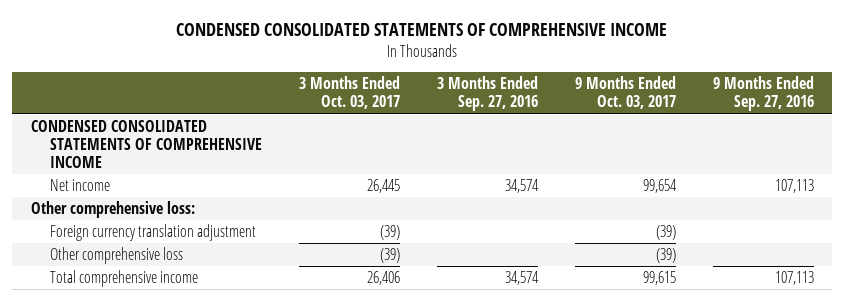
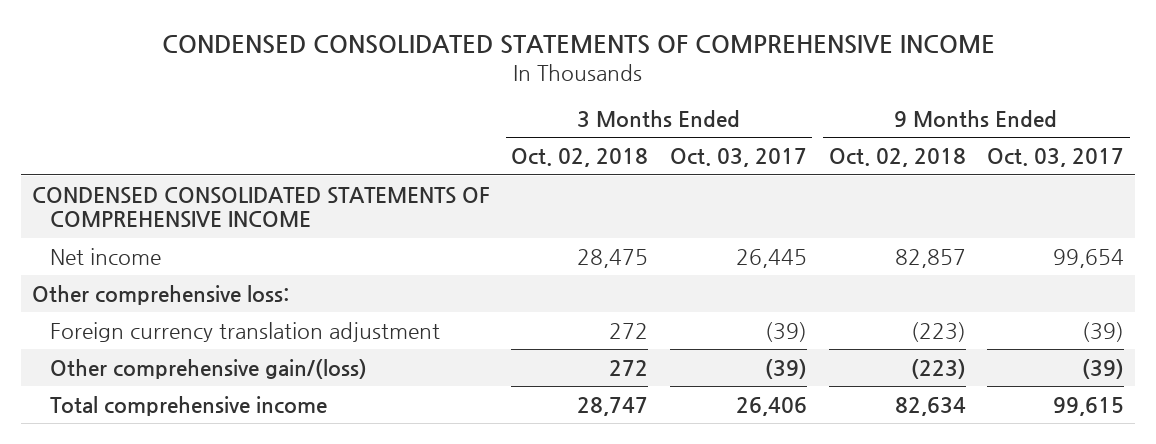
- | 3 Months Ended Oct. 03, 2017 | 3 Months Ended Sep. 27, 2016 | 9 Months Ended Oct. 03, 2017 | 9 Months Ended Sep. 27, 2016
+ | 3 Months Ended Oct. 02, 2018 | 3 Months Ended Oct. 03, 2017 | 9 Months Ended Oct. 02, 2018 | 9 Months Ended Oct. 03, 2017
- Other comprehensive loss | (39) | | (39) |
+ Other comprehensive gain/(loss) | 272 | (39) | (223) | (39)

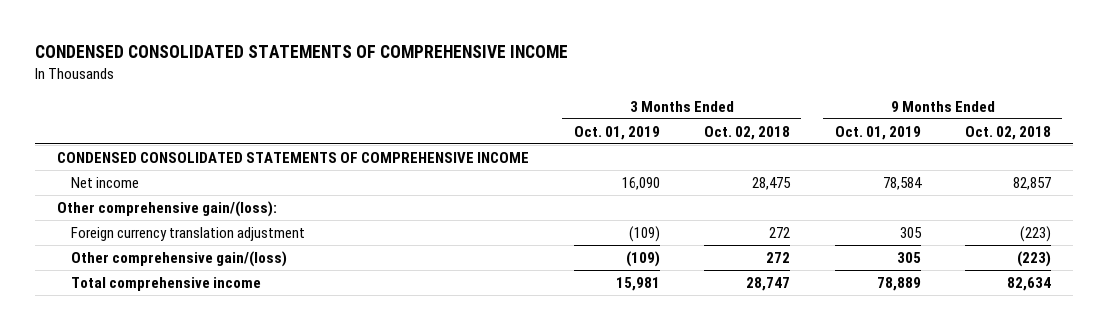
- | 3 Months Ended Oct. 02, 2018 | 3 Months Ended Oct. 03, 2017 | 9 Months Ended Oct. 02, 2018 | 9 Months Ended Oct. 03, 2017
+ | 3 Months Ended Oct. 01, 2019 | 3 Months Ended Oct. 02, 2018 | 9 Months Ended Oct. 01, 2019 | 9 Months Ended Oct. 02, 2018
- Other comprehensive loss:
+ Other comprehensive gain/(loss):

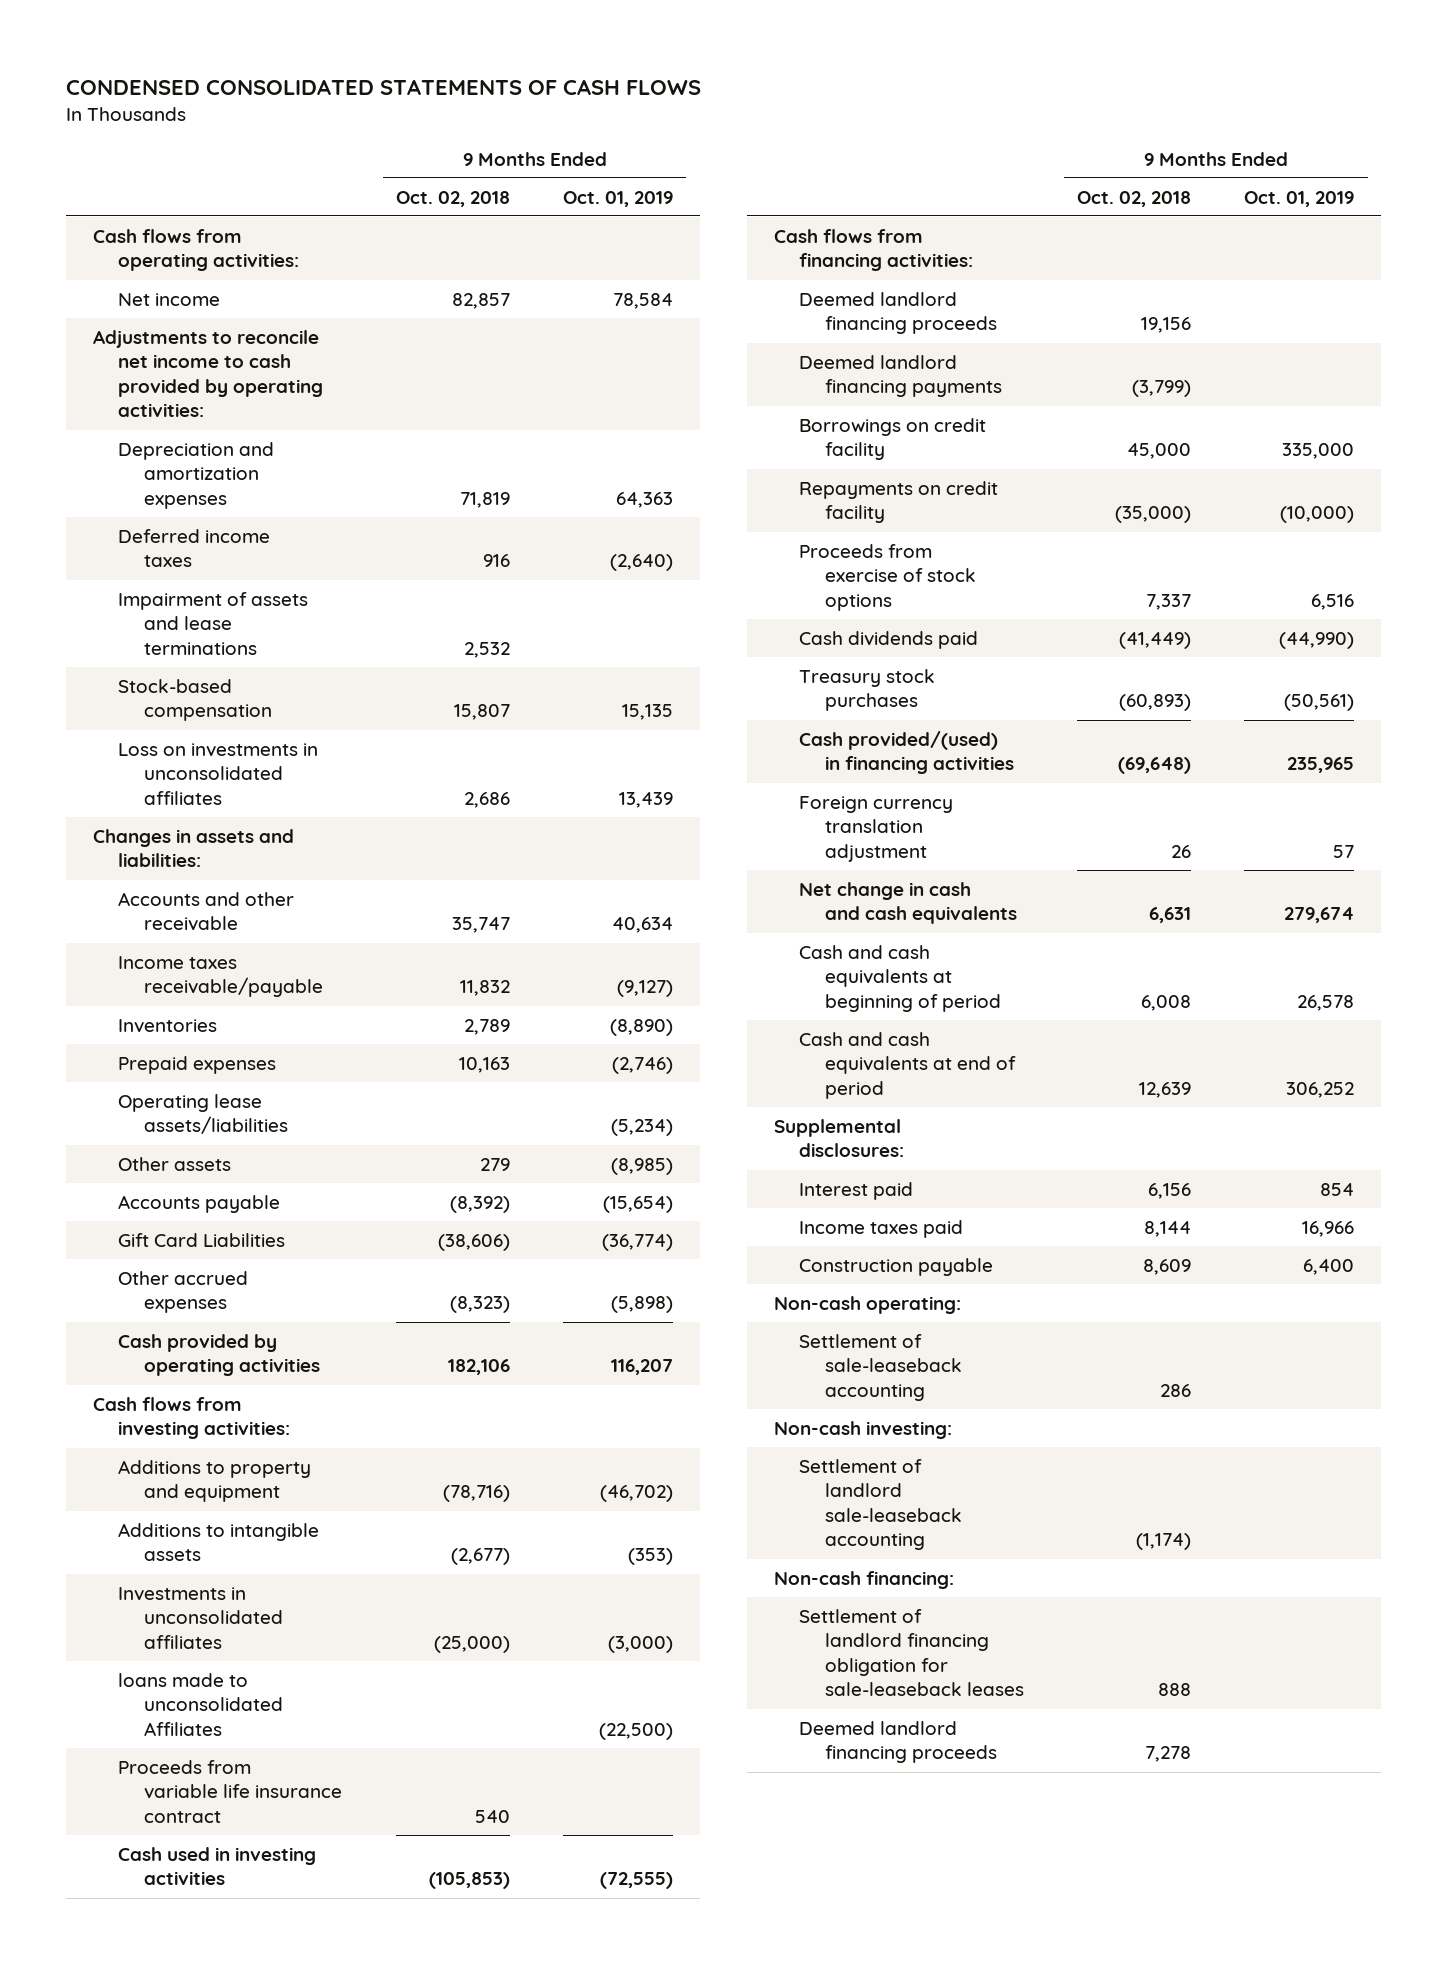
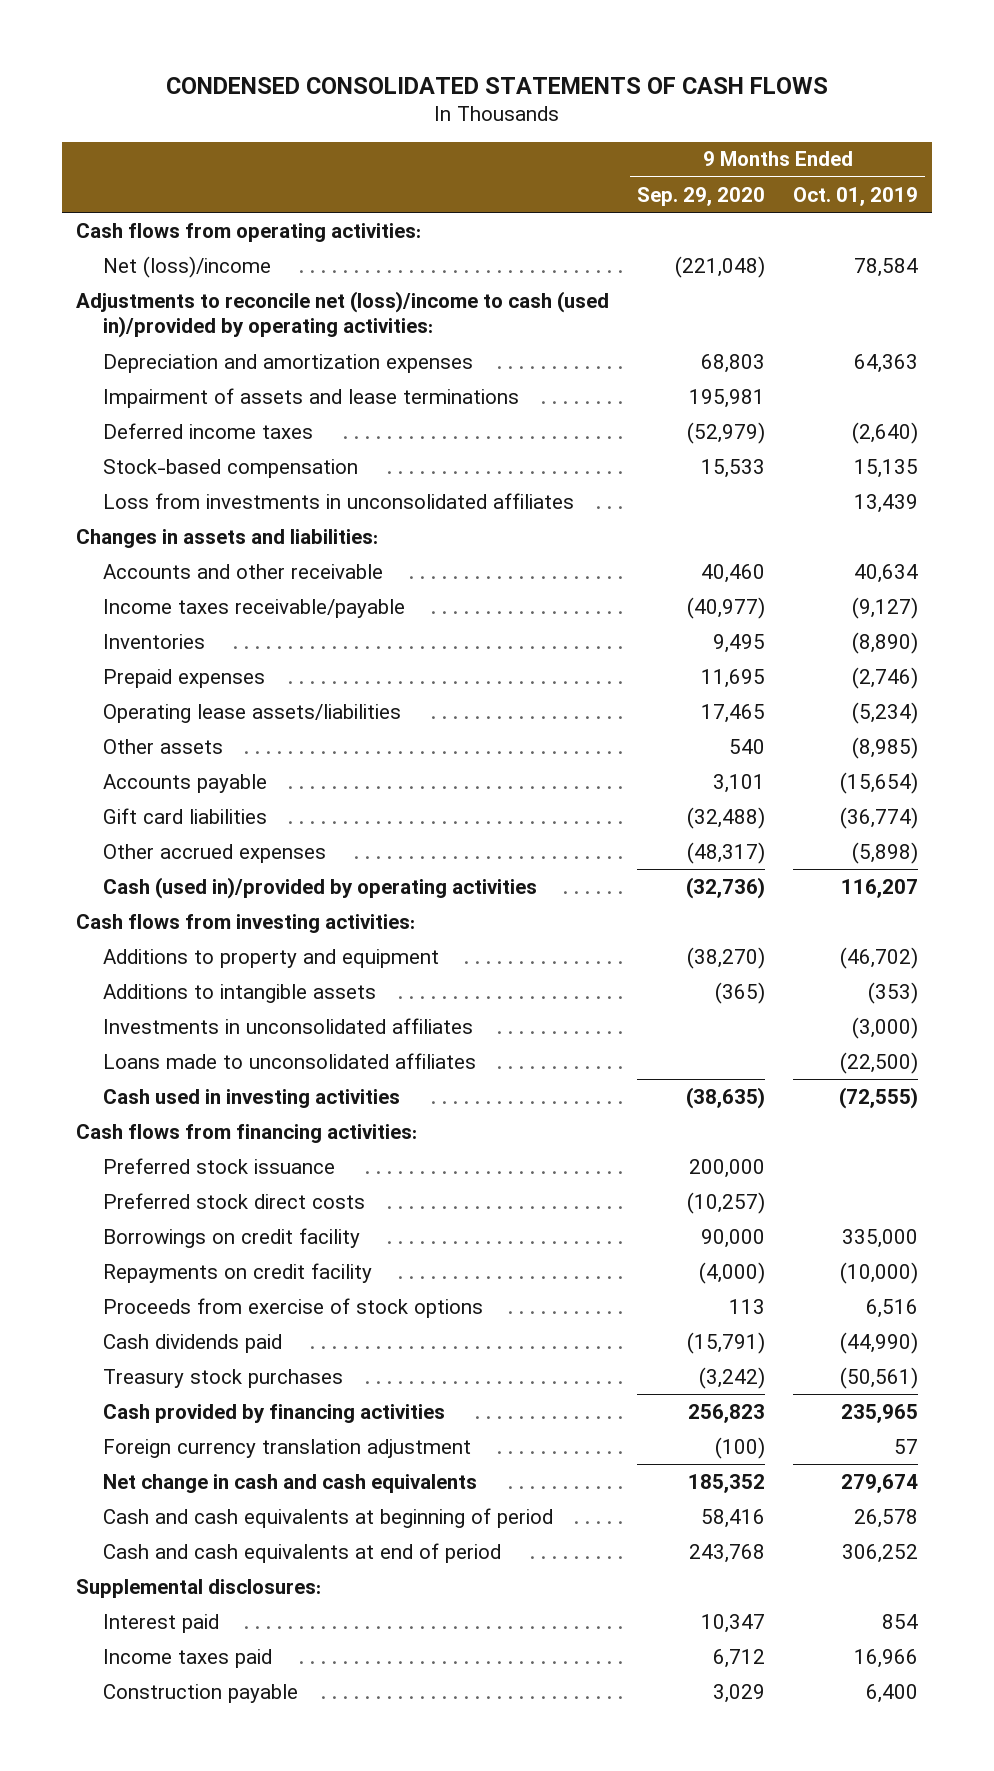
- | 9 Months Ended Oct. 02, 2018 | 9 Months Ended Oct. 01, 2019
+ | 9 Months Ended Sep. 29, 2020 | 9 Months Ended Oct. 01, 2019
- Net income | 82,857 | 78,584
- Adjustments to reconcile net income to cash provided by operating activities:
+ Net (loss)/income | (221,048) | 78,584
+ Adjustments to reconcile net (loss)/income to cash (used in)/provided by operating activities:
moved down: Deferred income taxes | (52,979) | (2,640)
- Loss on investments in unconsolidated affiliates | 2,686 | 13,439
+ Loss from investments in unconsolidated affiliates | | 13,439
- Gift Card Liabilities | (38,606) | (36,774)
+ Gift card liabilities | (32,488) | (36,774)
- Cash provided by operating activities | 182,106 | 116,207
+ Cash (used in)/provided by operating activities | (32,736) | 116,207
- loans made to unconsolidated Affiliates | | (22,500)
- Proceeds from variable life insurance contract | 540 |
+ Loans made to unconsolidated affiliates | | (22,500)
- Deemed landlord financing proceeds | 19,156 |
- Deemed landlord financing payments | (3,799) |
+ Preferred stock issuance | 200,000 |
+ Preferred stock direct costs | (10,257) |
- Cash provided/(used) in financing activities | (69,648) | 235,965
+ Cash provided by financing activities | 256,823 | 235,965
- Non-cash operating:
- Settlement of sale-leaseback accounting | 286 |
- Non-cash investing:
- Settlement of landlord sale-leaseback accounting | (1,174) |
- Non-cash financing:
- Settlement of landlord financing obligation for sale-leaseback leases | 888 |
- Deemed landlord financing proceeds | 7,278 |

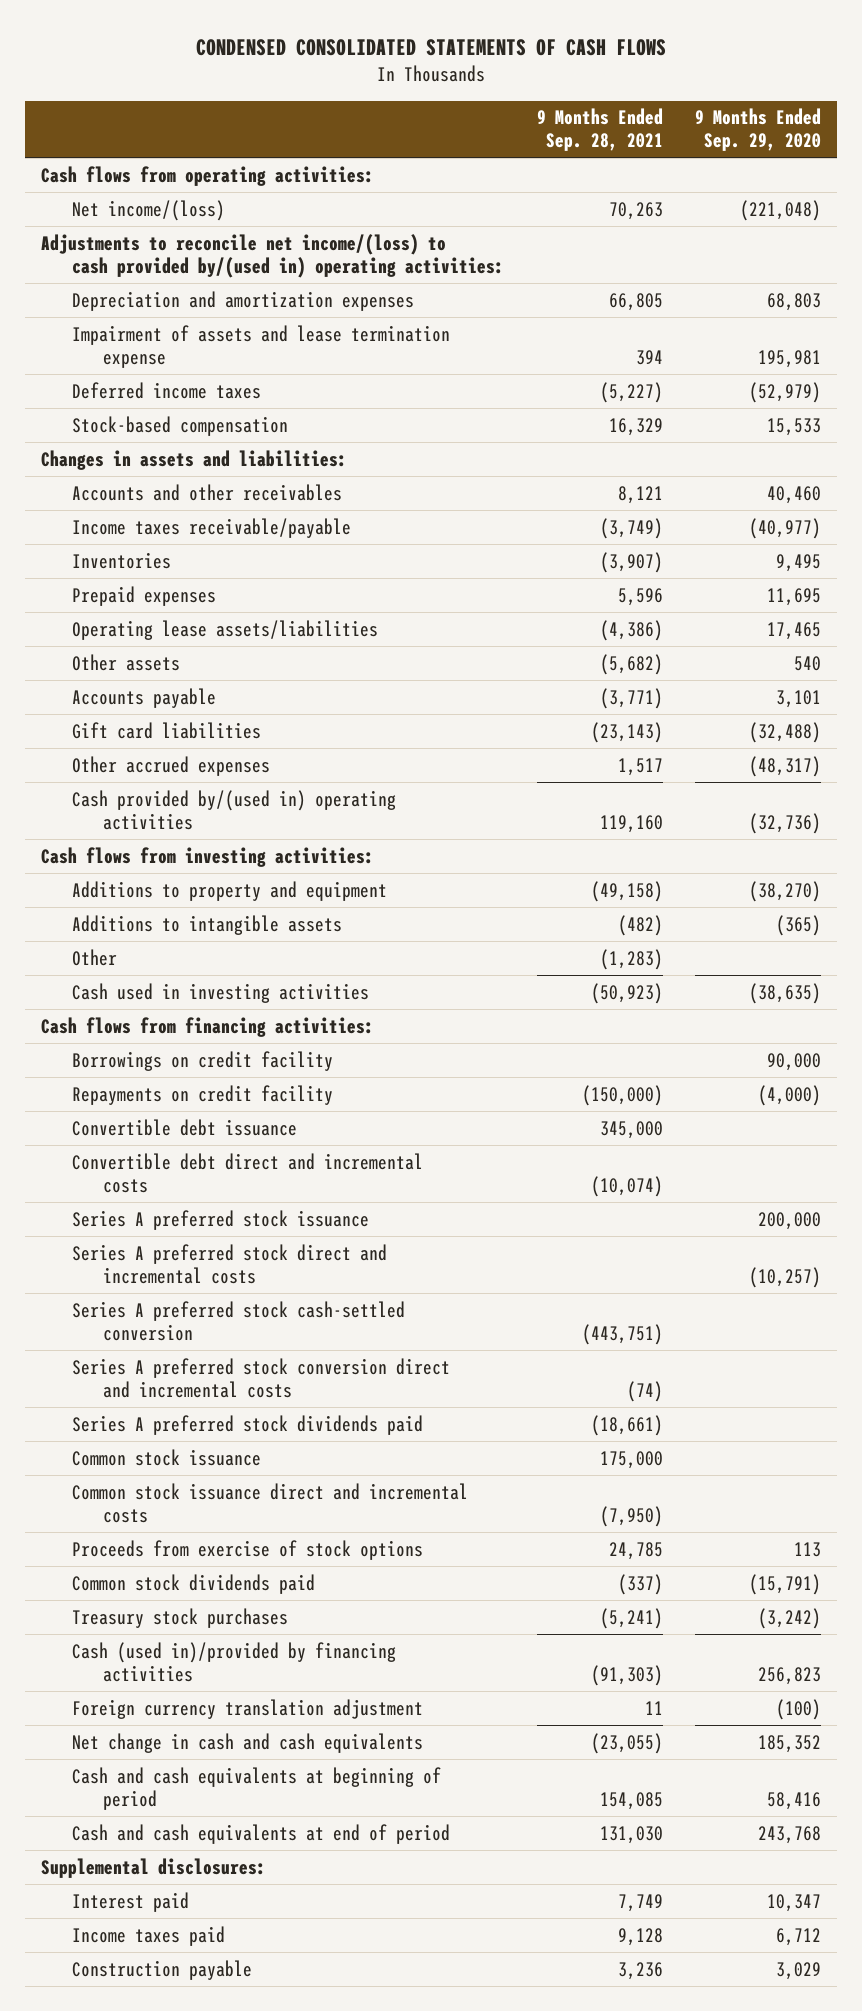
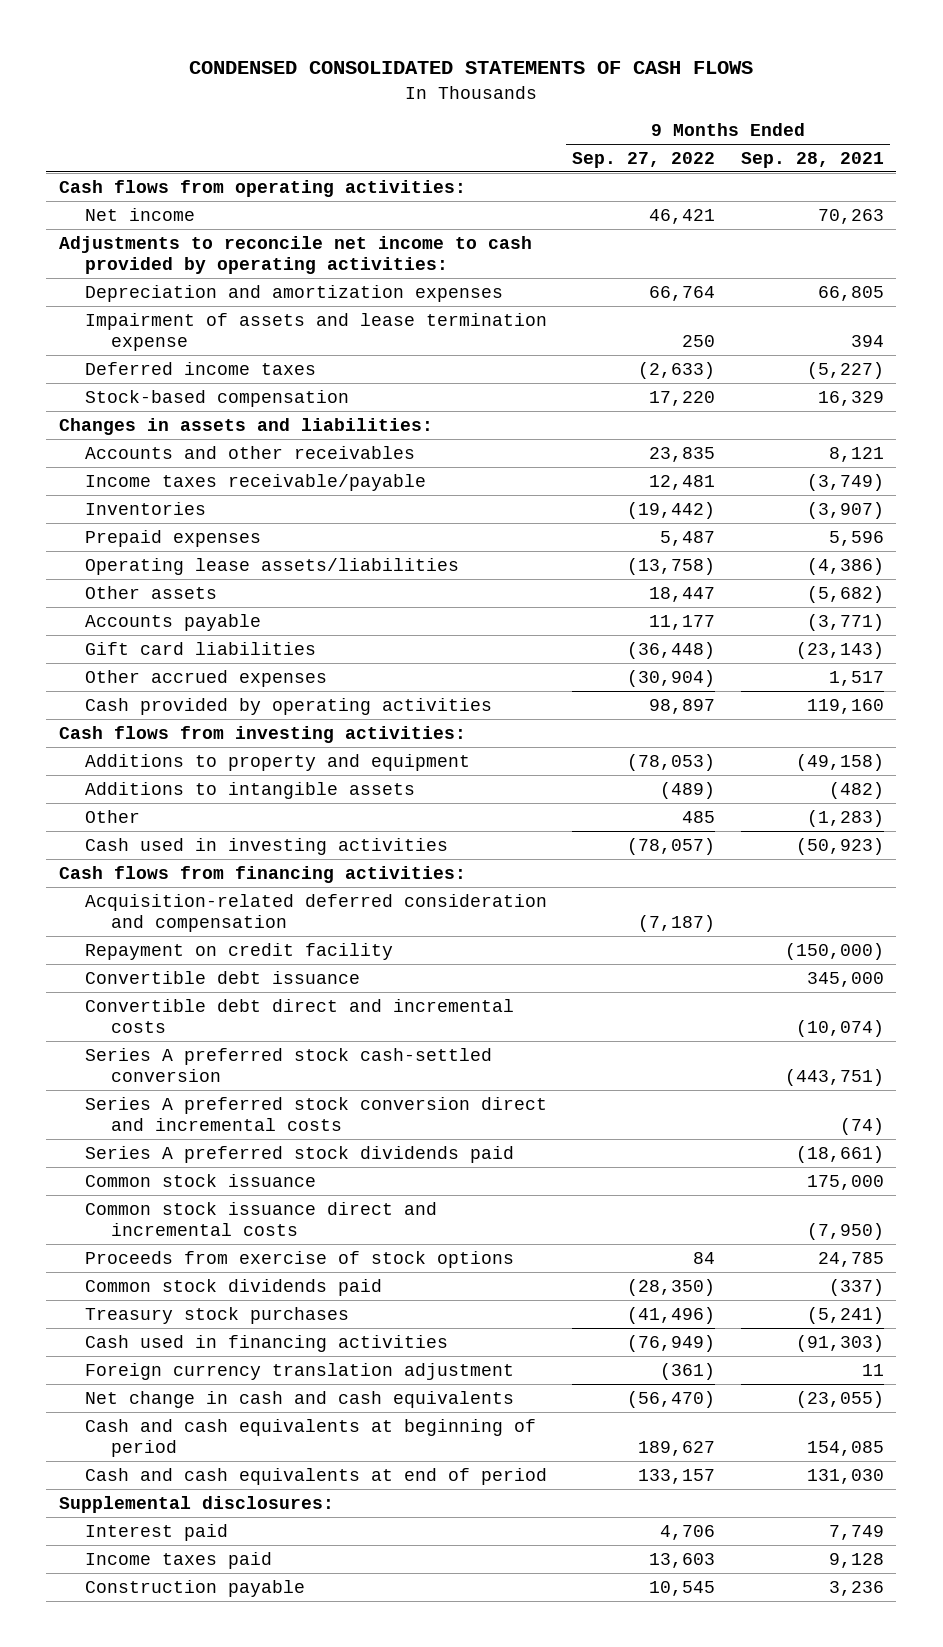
- | 9 Months Ended Sep. 28, 2021 | 9 Months Ended Sep. 29, 2020
+ | 9 Months Ended Sep. 27, 2022 | 9 Months Ended Sep. 28, 2021
- Net income/(loss) | 70,263 | (221,048)
- Adjustments to reconcile net income/(loss) to cash provided by/(used in) operating activities:
+ Net income | 46,421 | 70,263
+ Adjustments to reconcile net income to cash provided by operating activities:
- Cash provided by/(used in) operating activities | 119,160 | (32,736)
+ Cash provided by operating activities | 98,897 | 119,160
- Borrowings on credit facility | | 90,000
- Repayments on credit facility | (150,000) | (4,000)
+ Acquisition-related deferred consideration and compensation | (7,187) |
+ Repayment on credit facility | | (150,000)
- Series A preferred stock issuance | | 200,000
- Series A preferred stock direct and incremental costs | | (10,257)
- Cash (used in)/provided by financing activities | (91,303) | 256,823
+ Cash used in financing activities | (76,949) | (91,303)

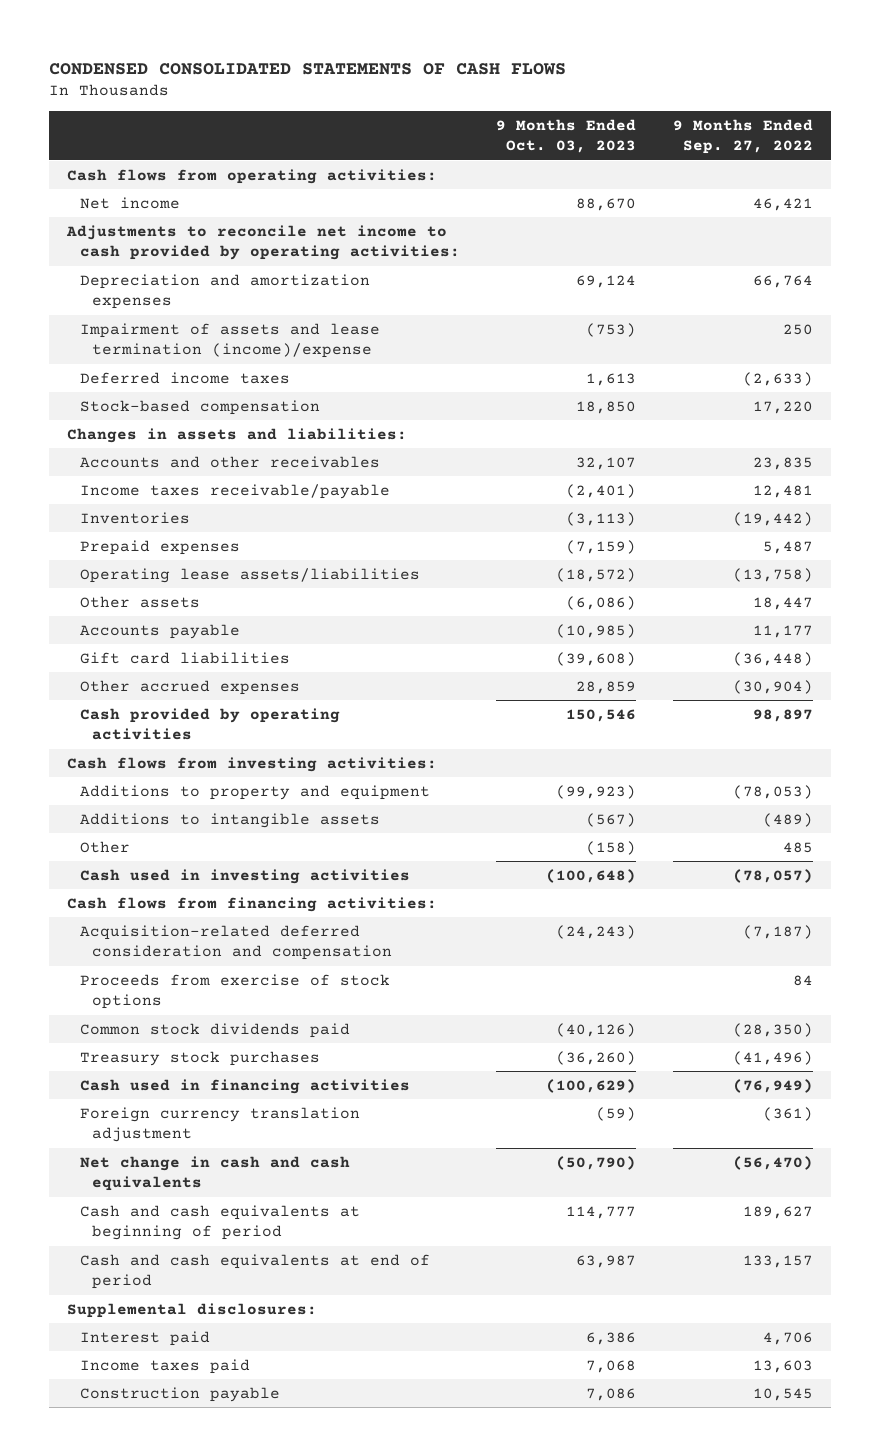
- | 9 Months Ended Sep. 27, 2022 | 9 Months Ended Sep. 28, 2021
+ | 9 Months Ended Oct. 03, 2023 | 9 Months Ended Sep. 27, 2022
- Impairment of assets and lease termination expense | 250 | 394
+ Impairment of assets and lease termination (income)/expense | (753) | 250
- Repayment on credit facility | | (150,000)
- Convertible debt issuance | | 345,000
- Convertible debt direct and incremental costs | | (10,074)
- Series A preferred stock cash-settled conversion | | (443,751)
- Series A preferred stock conversion direct and incremental costs | | (74)
- Series A preferred stock dividends paid | | (18,661)
- Common stock issuance | | 175,000
- Common stock issuance direct and incremental costs | | (7,950)

